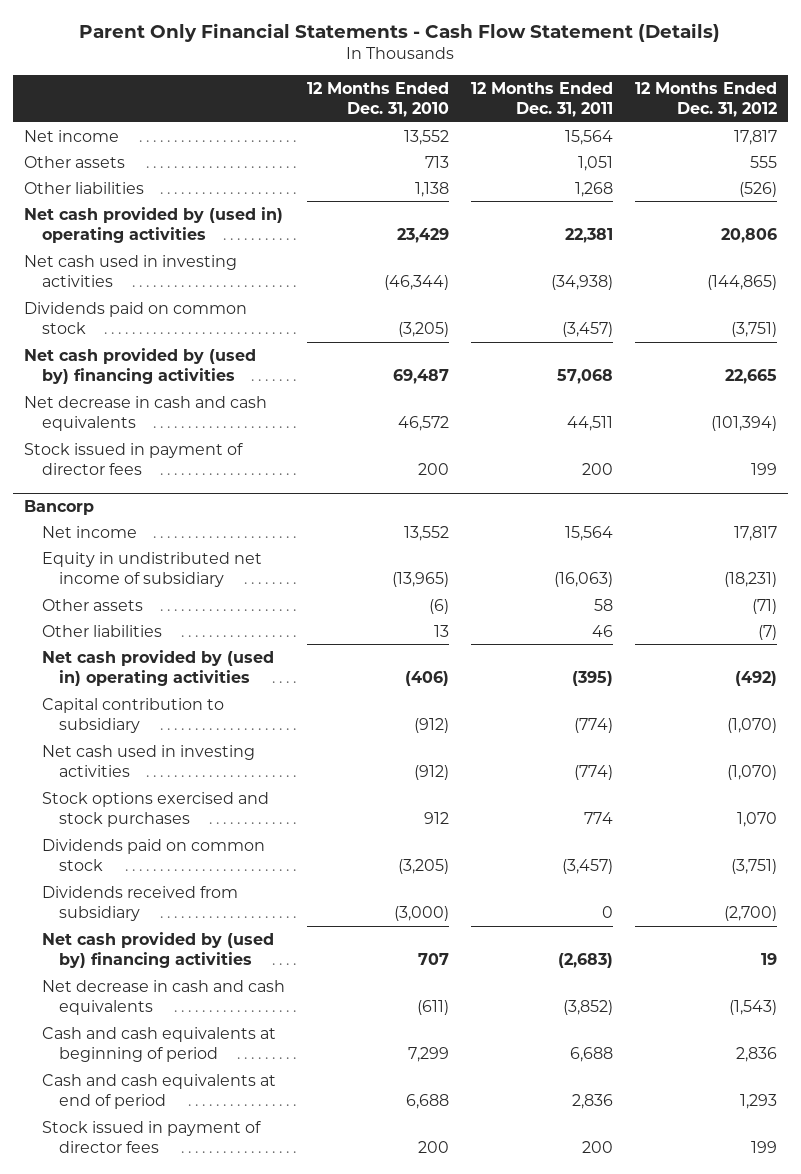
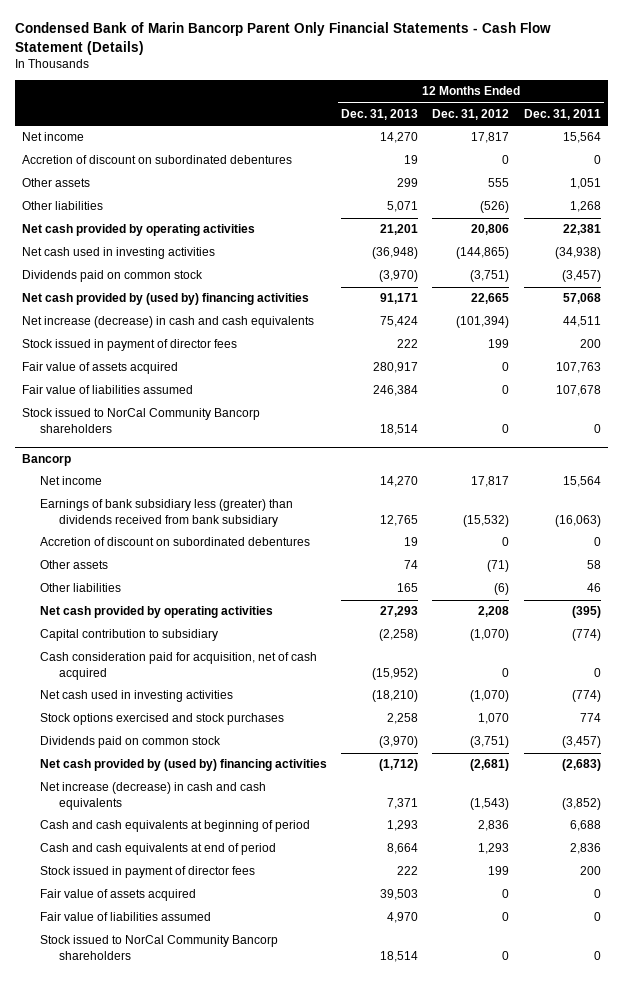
- Parent Only Financial Statements - Cash Flow Statement (Details)
+ Condensed Bank of Marin Bancorp Parent Only Financial Statements - Cash Flow Statement (Details)
- | 12 Months Ended Dec. 31, 2010 | 12 Months Ended Dec. 31, 2011 | 12 Months Ended Dec. 31, 2012
+ | 12 Months Ended Dec. 31, 2013 | 12 Months Ended Dec. 31, 2012 | 12 Months Ended Dec. 31, 2011
+ Accretion of discount on subordinated debentures | 19 | 0 | 0
- Net cash provided by (used in) operating activities | 23,429 | 22,381 | 20,806
+ Net cash provided by operating activities | 21,201 | 20,806 | 22,381
- Net decrease in cash and cash equivalents | 46,572 | 44,511 | (101,394)
+ Net increase (decrease) in cash and cash equivalents | 75,424 | (101,394) | 44,511
+ Fair value of assets acquired | 280,917 | 0 | 107,763
+ Fair value of liabilities assumed | 246,384 | 0 | 107,678
+ Stock issued to NorCal Community Bancorp shareholders | 18,514 | 0 | 0
@ Bancorp
- Equity in undistributed net income of subsidiary | (13,965) | (16,063) | (18,231)
+ Earnings of bank subsidiary less (greater) than dividends received from bank subsidiary | 12,765 | (15,532) | (16,063)
+ Accretion of discount on subordinated debentures | 19 | 0 | 0
- Other liabilities | 13 | 46 | (7)
- Net cash provided by (used in) operating activities | (406) | (395) | (492)
+ Other liabilities | 165 | (6) | 46
+ Net cash provided by operating activities | 27,293 | 2,208 | (395)
+ Cash consideration paid for acquisition, net of cash acquired | (15,952) | 0 | 0
- Dividends received from subsidiary | (3,000) | 0 | (2,700)
- Net cash provided by (used by) financing activities | 707 | (2,683) | 19
- Net decrease in cash and cash equivalents | (611) | (3,852) | (1,543)
+ Net cash provided by (used by) financing activities | (1,712) | (2,681) | (2,683)
+ Net increase (decrease) in cash and cash equivalents | 7,371 | (1,543) | (3,852)
+ Fair value of assets acquired | 39,503 | 0 | 0
+ Fair value of liabilities assumed | 4,970 | 0 | 0
+ Stock issued to NorCal Community Bancorp shareholders | 18,514 | 0 | 0

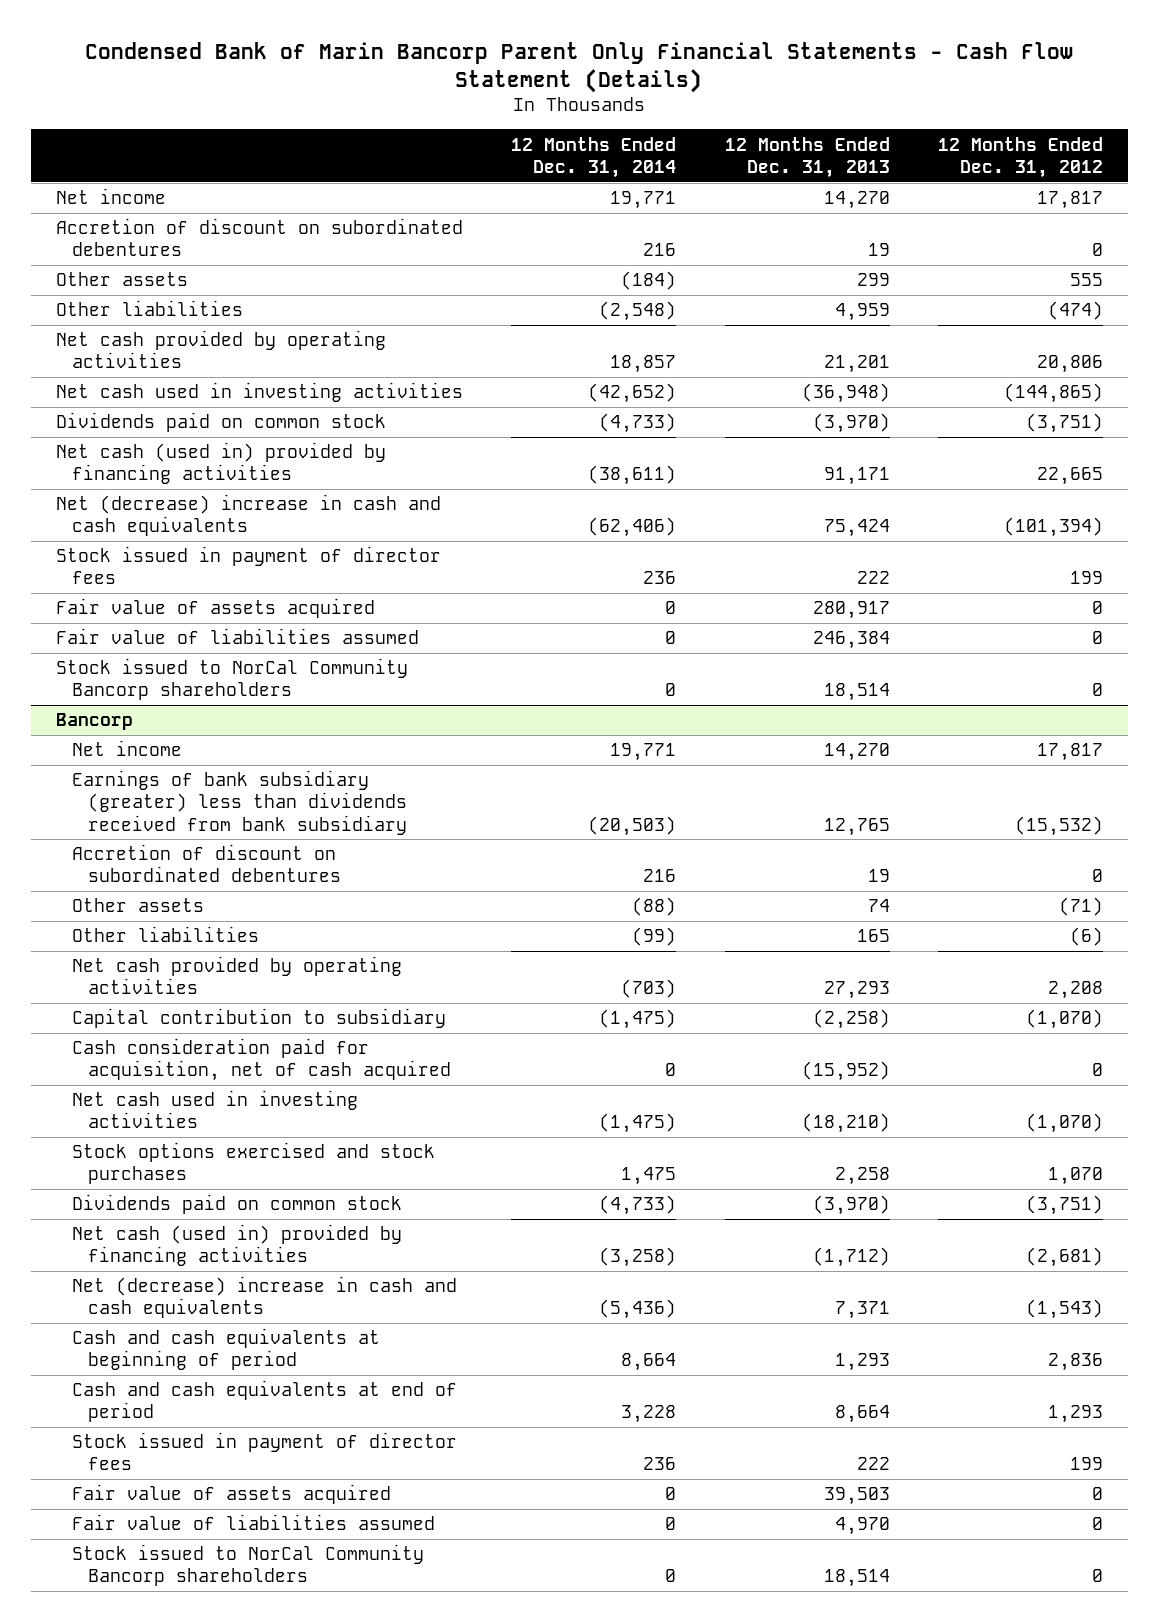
- | 12 Months Ended Dec. 31, 2013 | 12 Months Ended Dec. 31, 2012 | 12 Months Ended Dec. 31, 2011
+ | 12 Months Ended Dec. 31, 2014 | 12 Months Ended Dec. 31, 2013 | 12 Months Ended Dec. 31, 2012
- Other liabilities | 5,071 | (526) | 1,268
+ Other liabilities | (2,548) | 4,959 | (474)
- Net cash provided by (used by) financing activities | 91,171 | 22,665 | 57,068
- Net increase (decrease) in cash and cash equivalents | 75,424 | (101,394) | 44,511
+ Net cash (used in) provided by financing activities | (38,611) | 91,171 | 22,665
+ Net (decrease) increase in cash and cash equivalents | (62,406) | 75,424 | (101,394)
@ Bancorp
- Earnings of bank subsidiary less (greater) than dividends received from bank subsidiary | 12,765 | (15,532) | (16,063)
+ Earnings of bank subsidiary (greater) less than dividends received from bank subsidiary | (20,503) | 12,765 | (15,532)
- Net cash provided by (used by) financing activities | (1,712) | (2,681) | (2,683)
- Net increase (decrease) in cash and cash equivalents | 7,371 | (1,543) | (3,852)
+ Net cash (used in) provided by financing activities | (3,258) | (1,712) | (2,681)
+ Net (decrease) increase in cash and cash equivalents | (5,436) | 7,371 | (1,543)

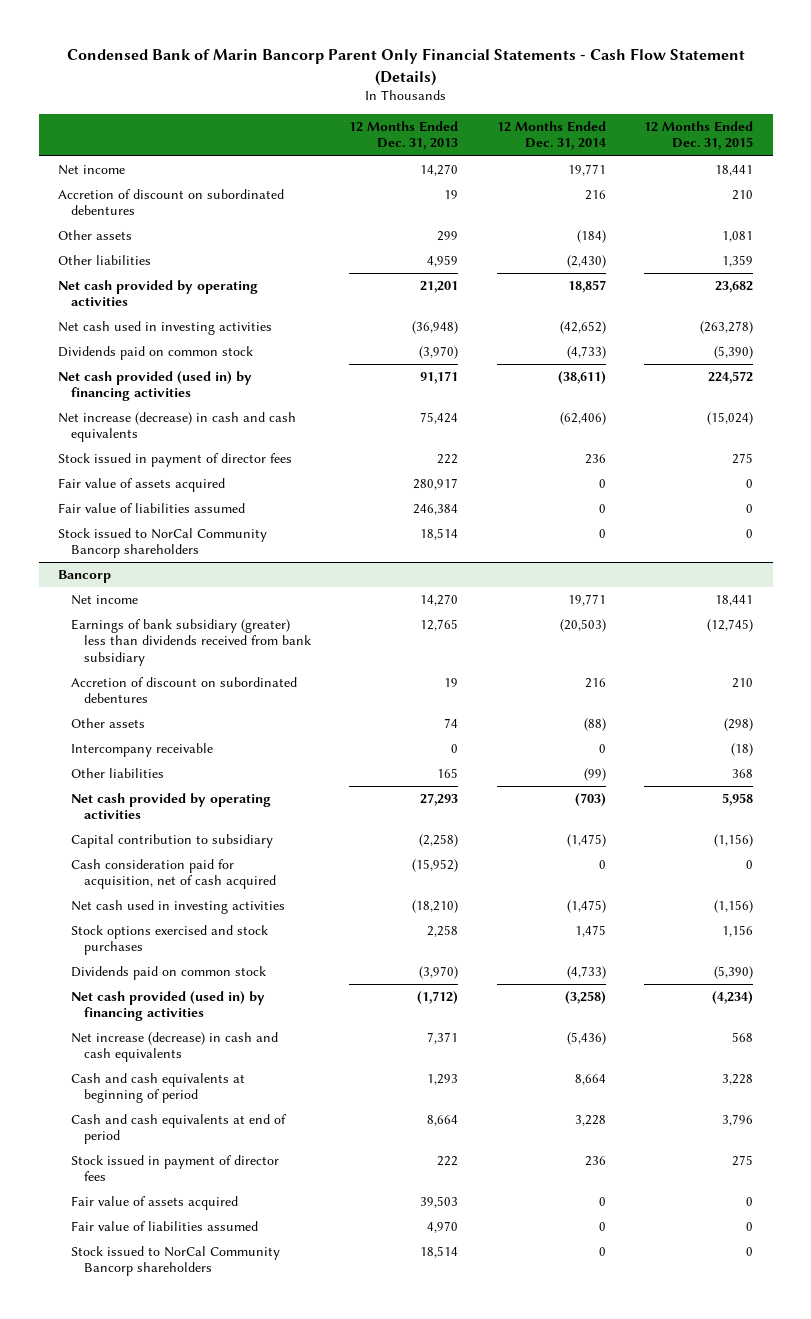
- | 12 Months Ended Dec. 31, 2014 | 12 Months Ended Dec. 31, 2013 | 12 Months Ended Dec. 31, 2012
+ | 12 Months Ended Dec. 31, 2013 | 12 Months Ended Dec. 31, 2014 | 12 Months Ended Dec. 31, 2015
- Other liabilities | (2,548) | 4,959 | (474)
+ Other liabilities | 4,959 | (2,430) | 1,359
- Net cash (used in) provided by financing activities | (38,611) | 91,171 | 22,665
- Net (decrease) increase in cash and cash equivalents | (62,406) | 75,424 | (101,394)
+ Net cash provided (used in) by financing activities | 91,171 | (38,611) | 224,572
+ Net increase (decrease) in cash and cash equivalents | 75,424 | (62,406) | (15,024)
@ Bancorp
+ Intercompany receivable | 0 | 0 | (18)
- Net cash (used in) provided by financing activities | (3,258) | (1,712) | (2,681)
- Net (decrease) increase in cash and cash equivalents | (5,436) | 7,371 | (1,543)
+ Net cash provided (used in) by financing activities | (1,712) | (3,258) | (4,234)
+ Net increase (decrease) in cash and cash equivalents | 7,371 | (5,436) | 568

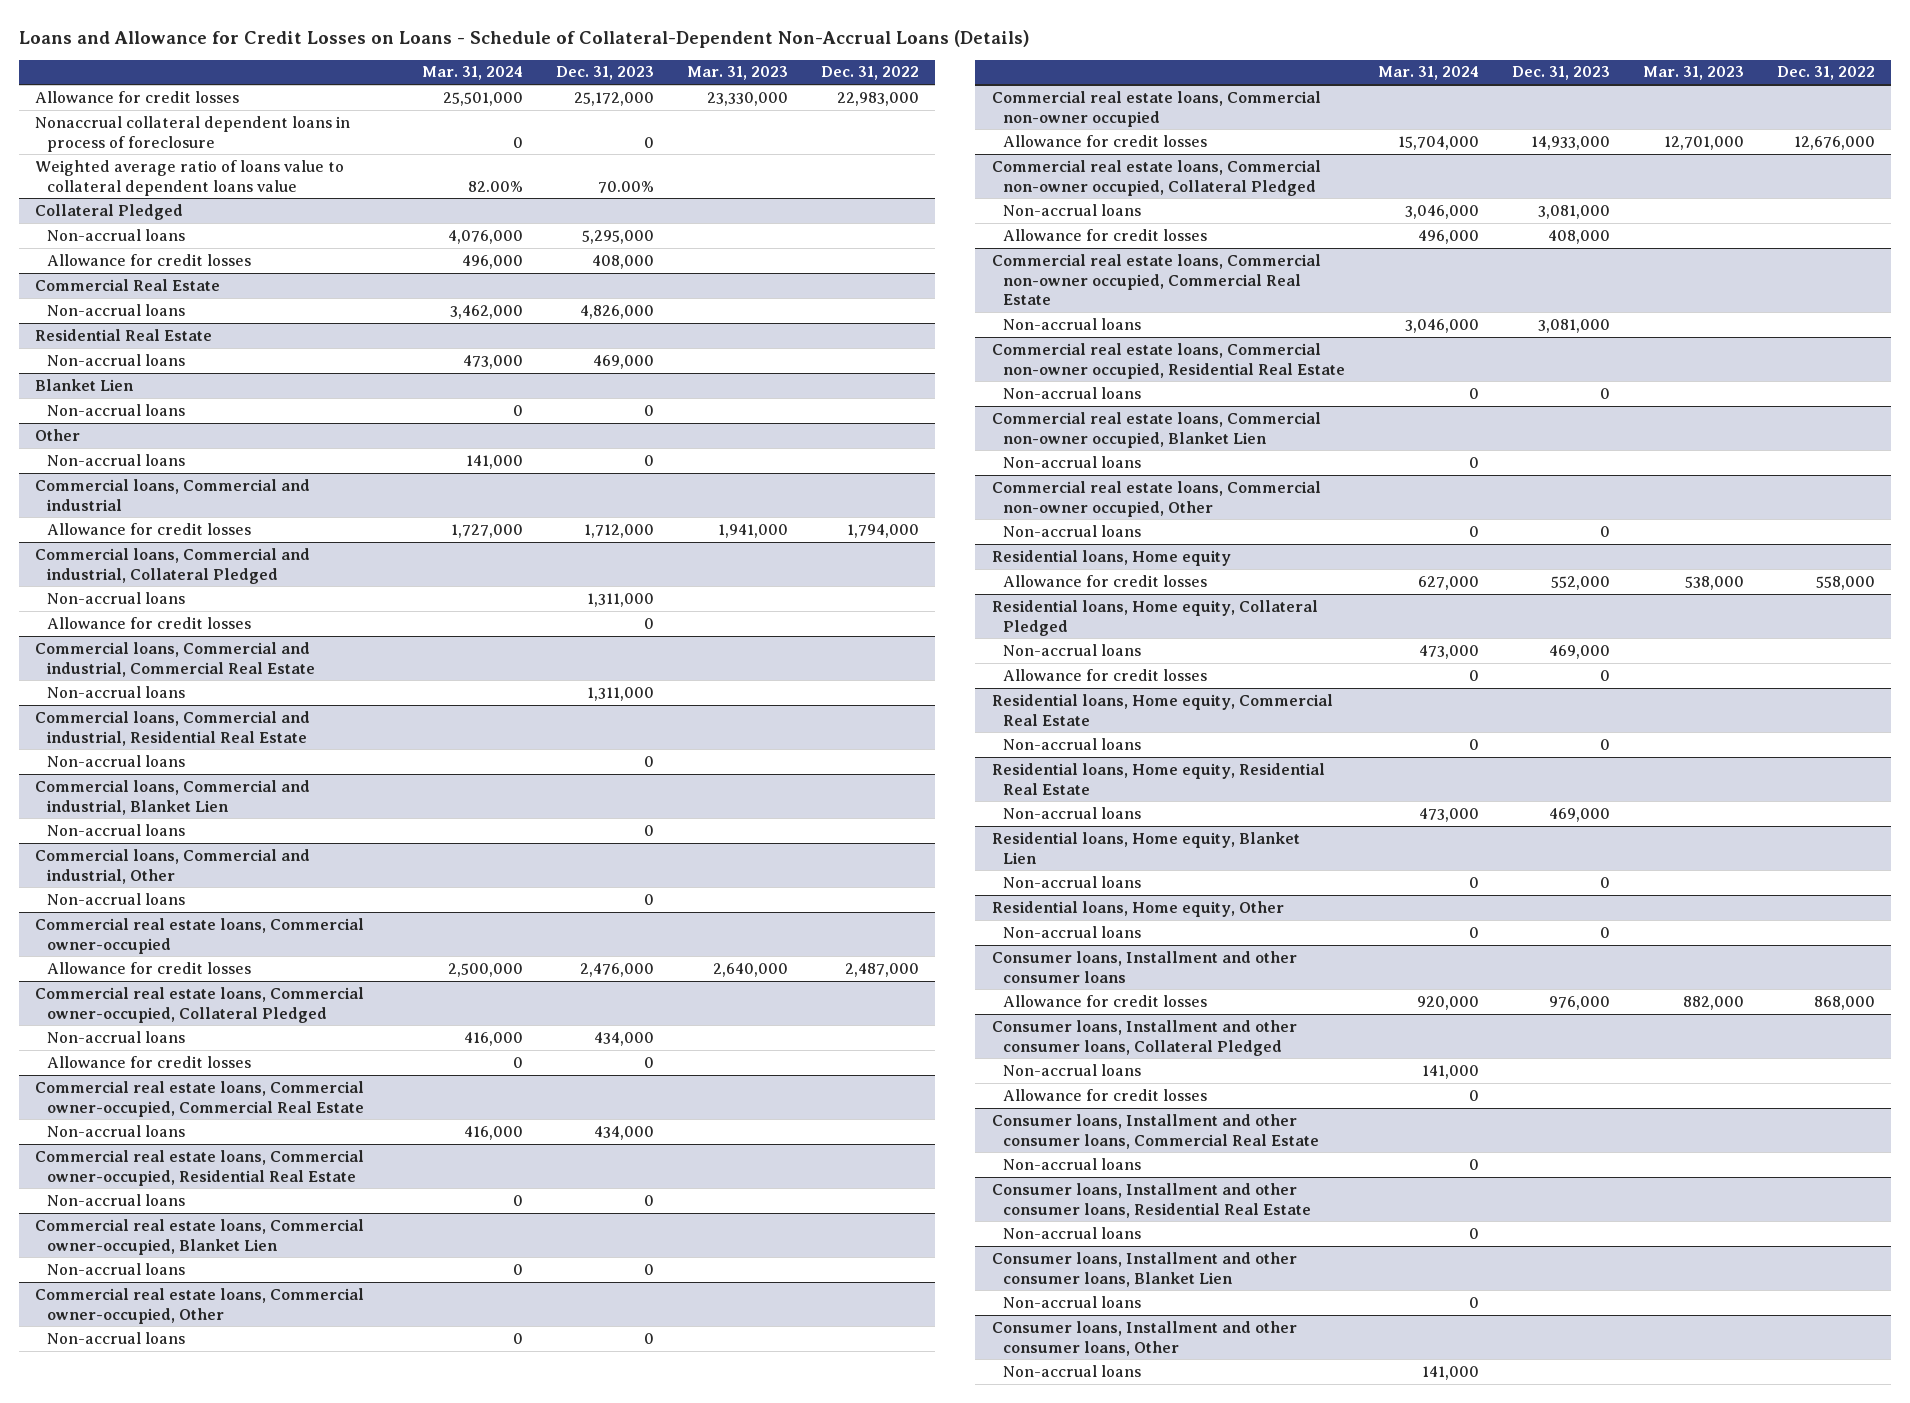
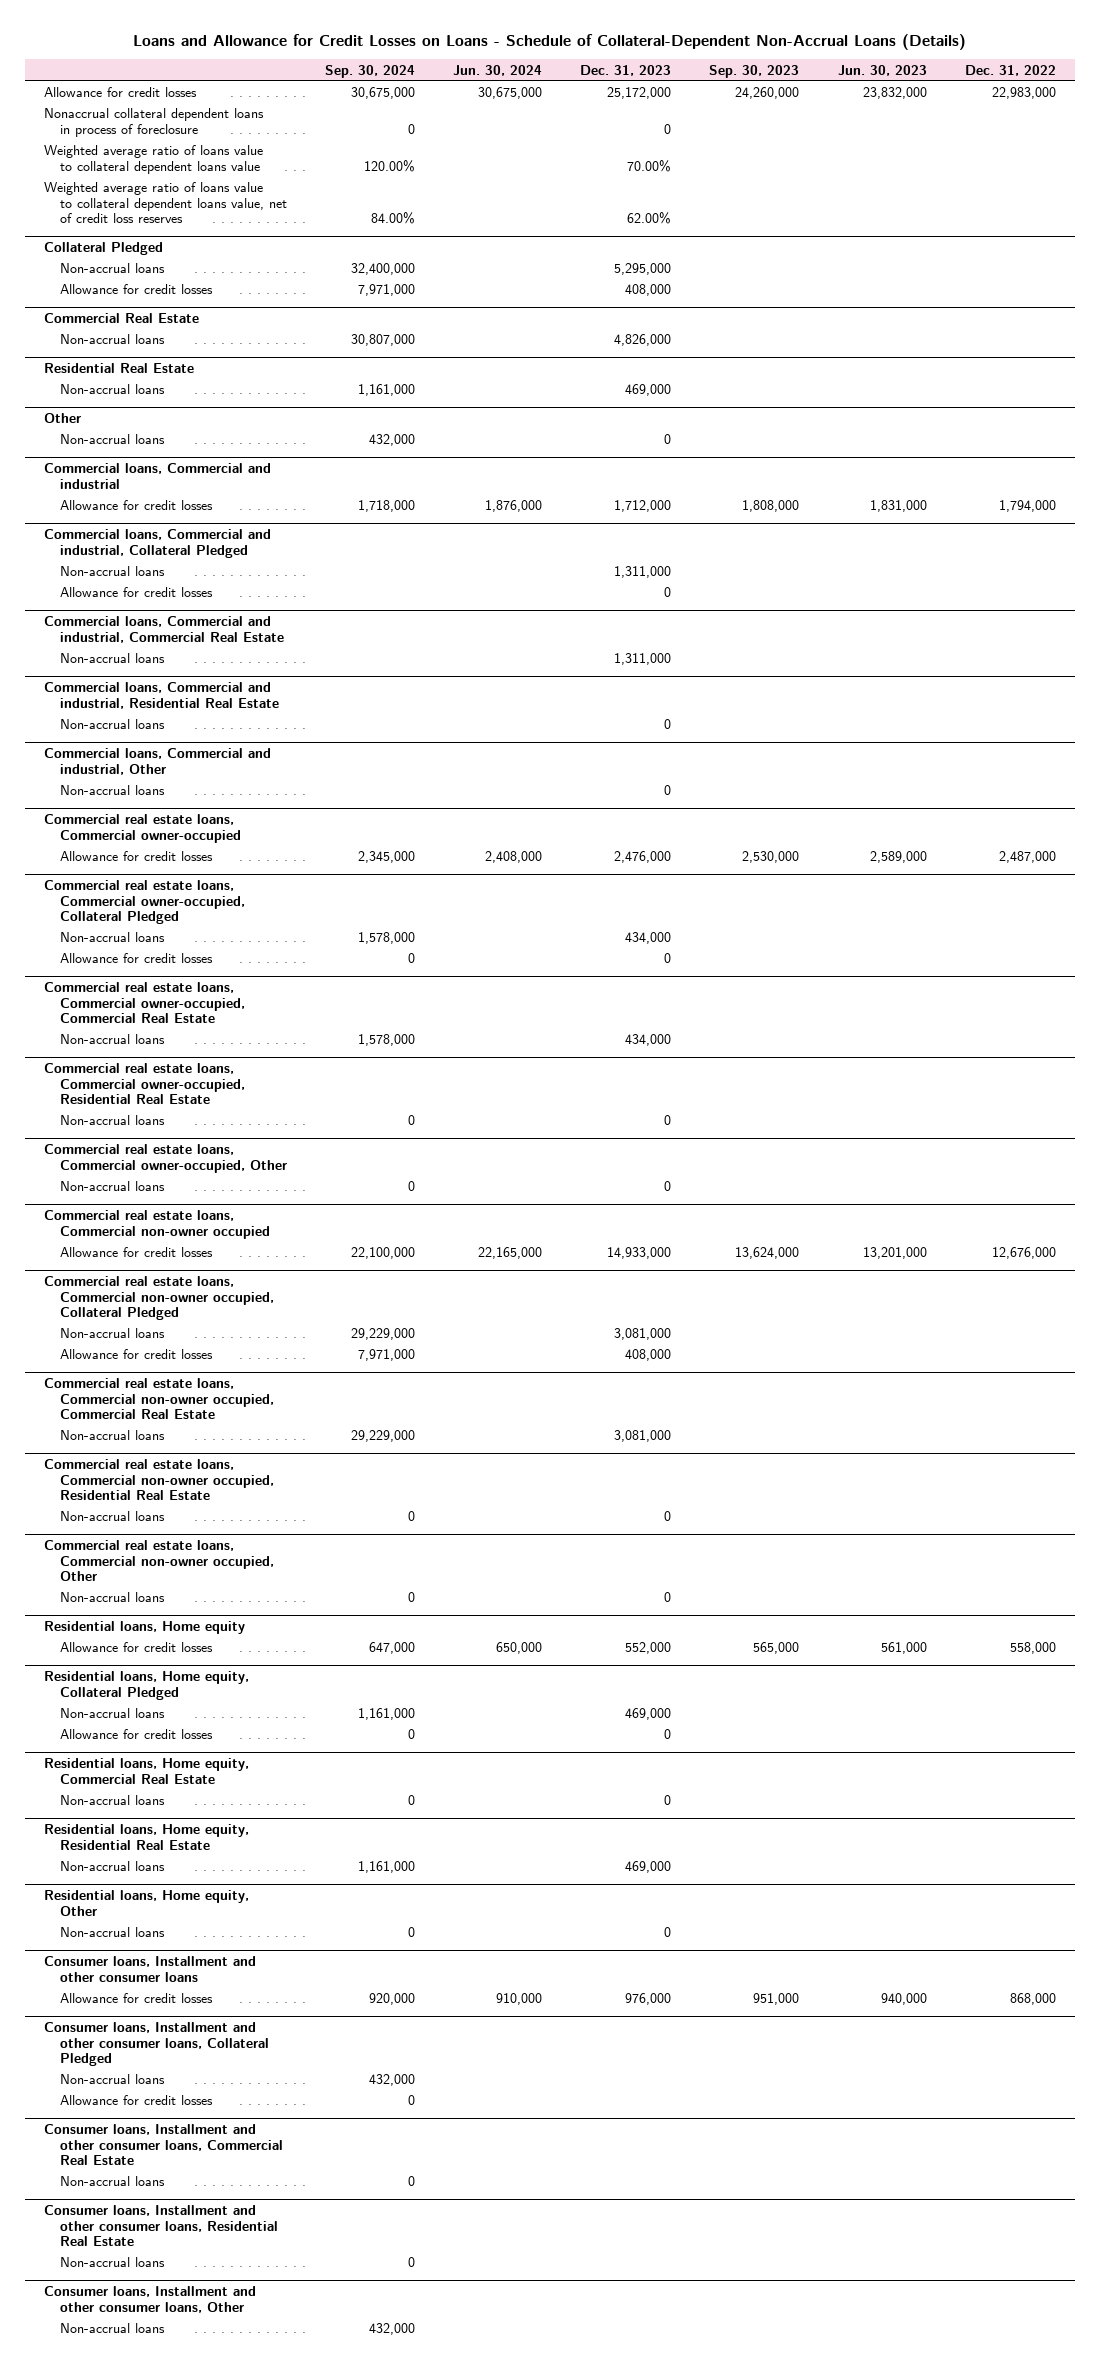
- | Mar. 31, 2024 | Dec. 31, 2023 | Mar. 31, 2023 | Dec. 31, 2022
+ | Sep. 30, 2024 | Jun. 30, 2024 | Dec. 31, 2023 | Sep. 30, 2023 | Jun. 30, 2023 | Dec. 31, 2022
+ Weighted average ratio of loans value to collateral dependent loans value, net of credit loss reserves | 84.00% | | 62.00% | | |
- Blanket Lien
- Non-accrual loans | 0 | 0 | |
- Commercial loans, Commercial and industrial, Blanket Lien
- Non-accrual loans | | 0 | |
- Commercial real estate loans, Commercial owner-occupied, Blanket Lien
- Non-accrual loans | 0 | 0 | |
- Commercial real estate loans, Commercial non-owner occupied, Blanket Lien
- Non-accrual loans | 0 | | |
- Residential loans, Home equity, Blanket Lien
- Non-accrual loans | 0 | 0 | |
- Consumer loans, Installment and other consumer loans, Blanket Lien
- Non-accrual loans | 0 | | |

